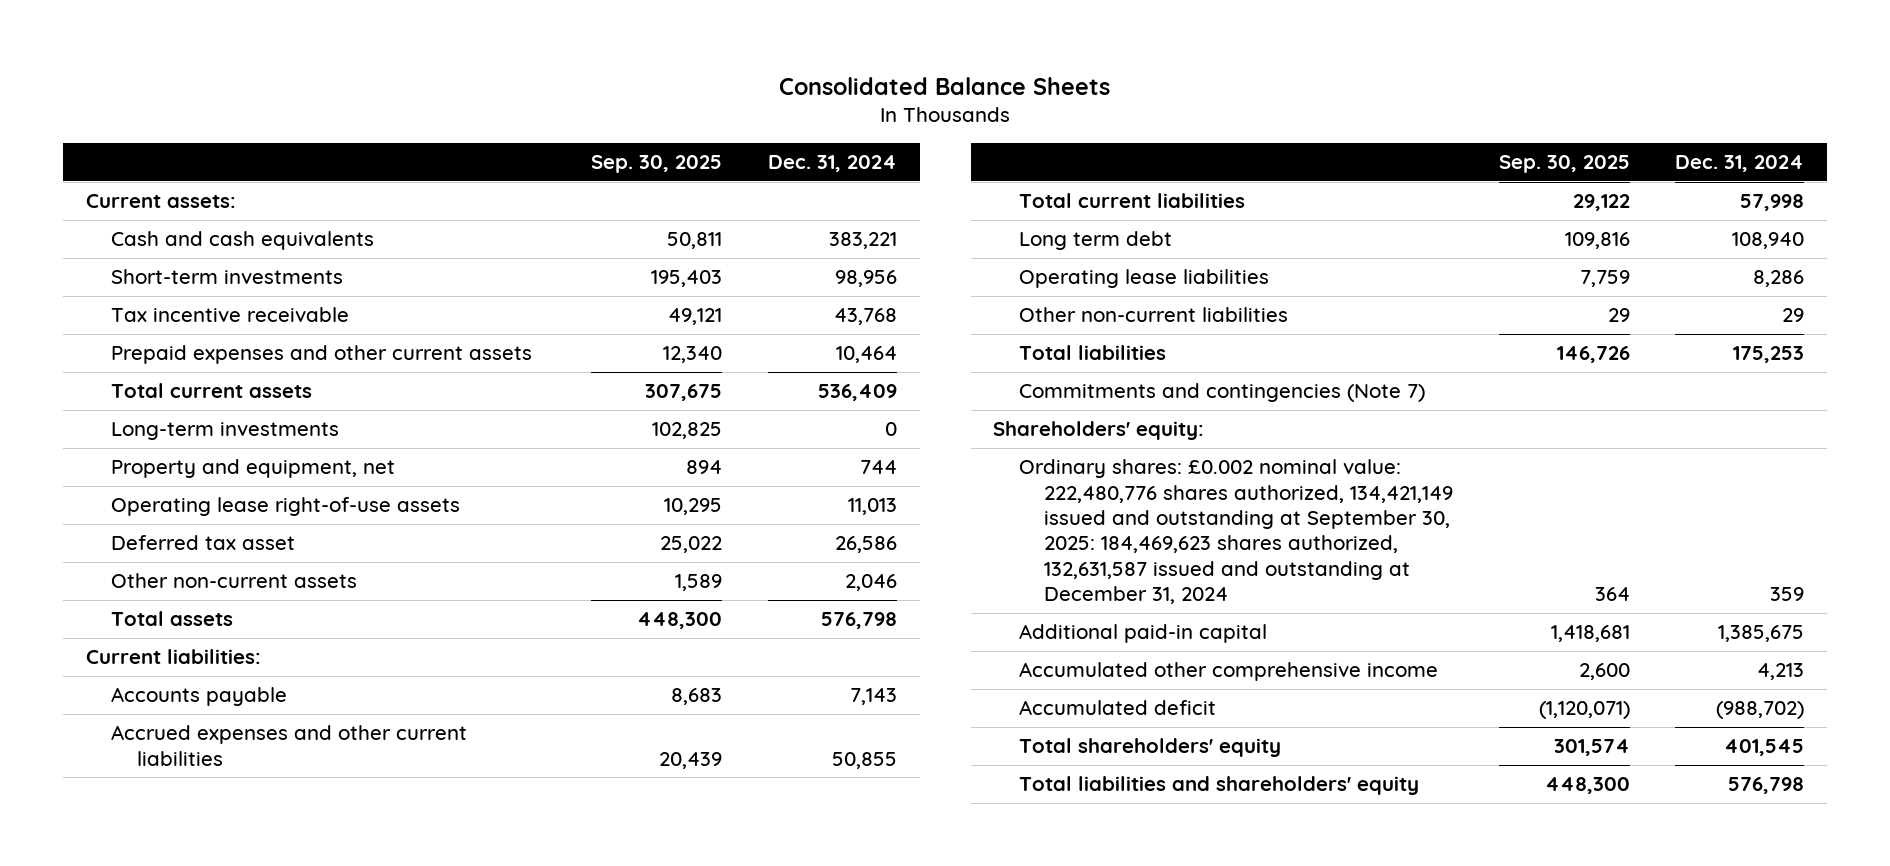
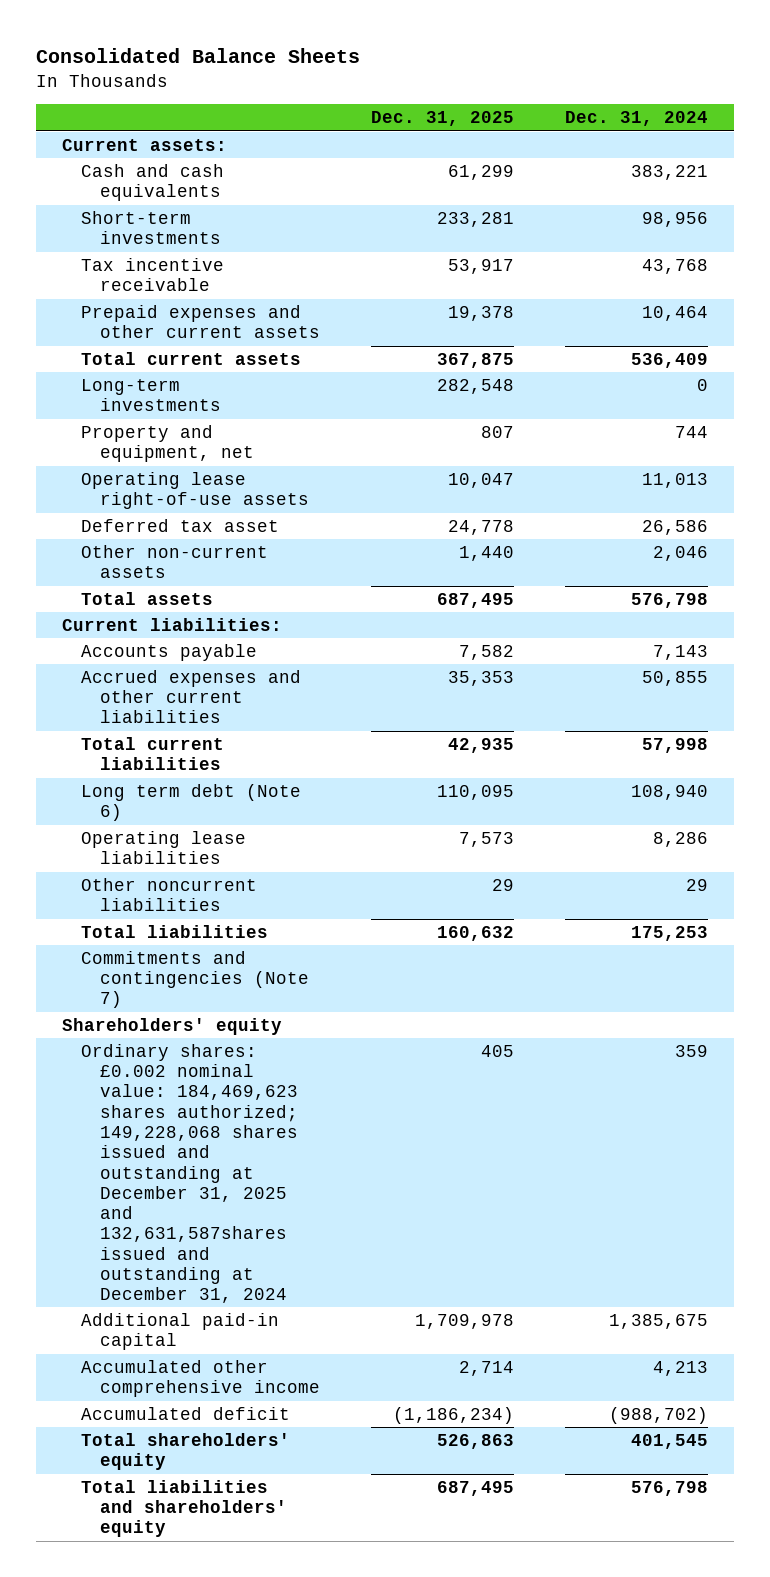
- | Sep. 30, 2025 | Dec. 31, 2024
+ | Dec. 31, 2025 | Dec. 31, 2024
- Long term debt | 109,816 | 108,940
+ Long term debt (Note 6) | 110,095 | 108,940
- Other non-current liabilities | 29 | 29
+ Other noncurrent liabilities | 29 | 29
- Shareholders' equity:
- Ordinary shares: £0.002 nominal value: 222,480,776 shares authorized, 134,421,149 issued and outstanding at September 30, 2025: 184,469,623 shares authorized, 132,631,587 issued and outstanding at December 31, 2024 | 364 | 359
+ Shareholders' equity
+ Ordinary shares: £0.002 nominal value: 184,469,623 shares authorized; 149,228,068 shares issued and outstanding at December 31, 2025 and 132,631,587shares issued and outstanding at December 31, 2024 | 405 | 359

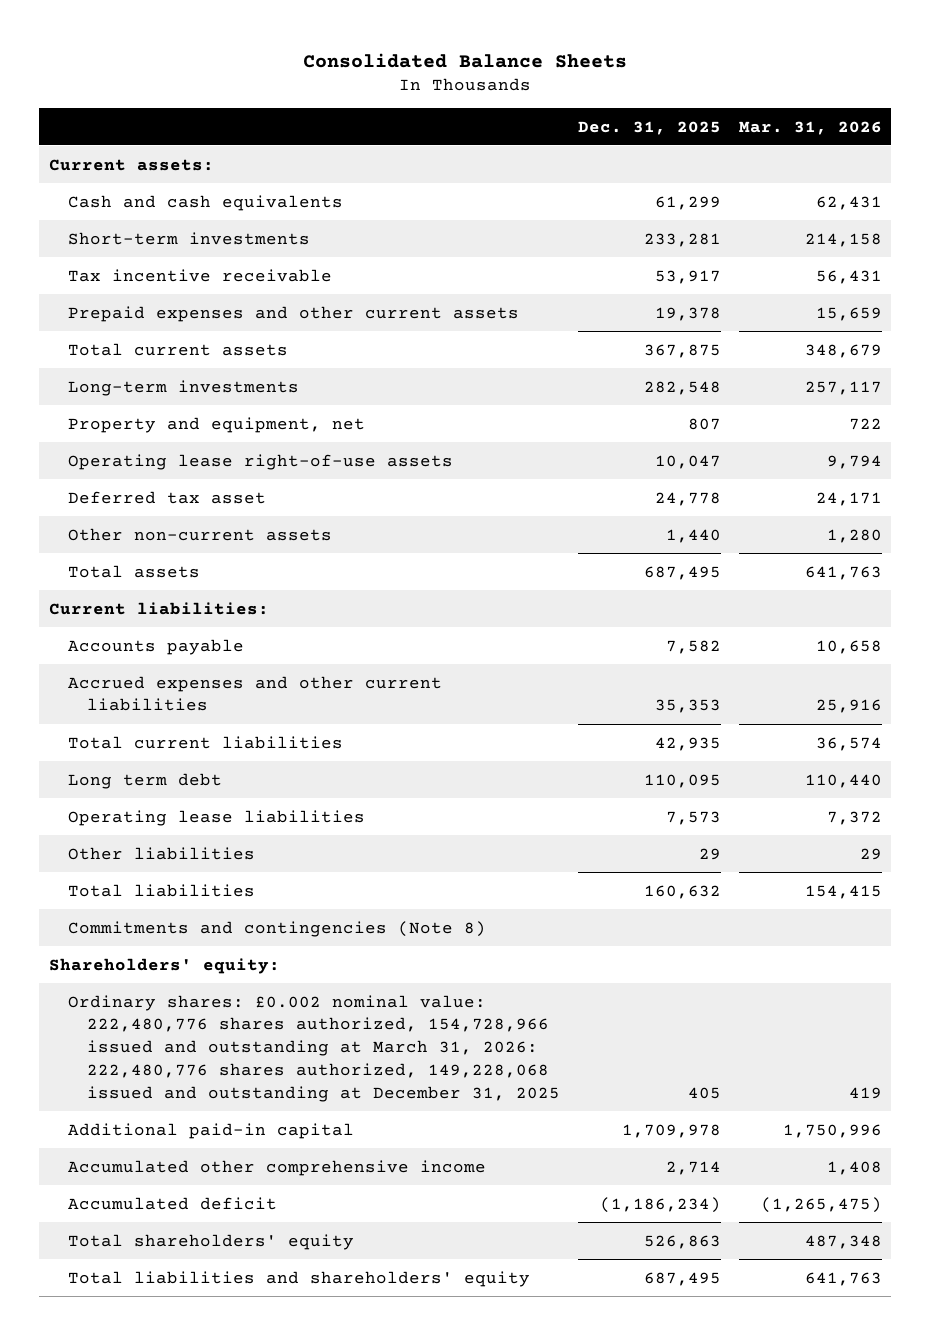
- | Dec. 31, 2025 | Dec. 31, 2024
+ | Dec. 31, 2025 | Mar. 31, 2026
- Long term debt (Note 6) | 110,095 | 108,940
+ Long term debt | 110,095 | 110,440
- Other noncurrent liabilities | 29 | 29
+ Other liabilities | 29 | 29
- Commitments and contingencies (Note 7)
- Shareholders' equity
- Ordinary shares: £0.002 nominal value: 184,469,623 shares authorized; 149,228,068 shares issued and outstanding at December 31, 2025 and 132,631,587shares issued and outstanding at December 31, 2024 | 405 | 359
+ Commitments and contingencies (Note 8)
+ Shareholders' equity:
+ Ordinary shares: £0.002 nominal value: 222,480,776 shares authorized, 154,728,966 issued and outstanding at March 31, 2026: 222,480,776 shares authorized, 149,228,068 issued and outstanding at December 31, 2025 | 405 | 419

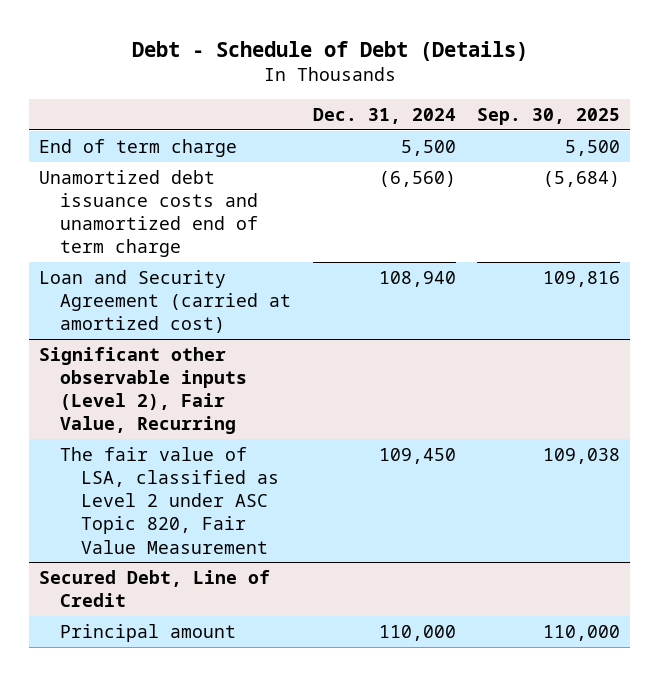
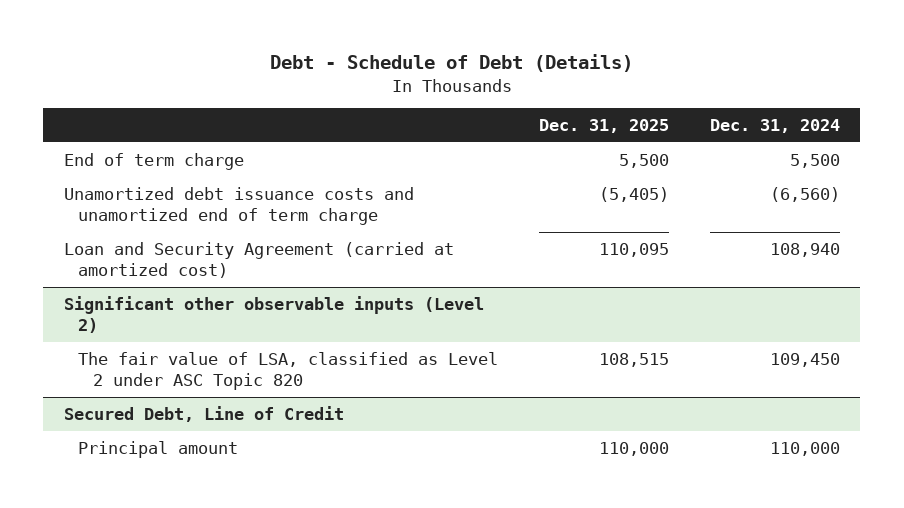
- | Dec. 31, 2024 | Sep. 30, 2025
+ | Dec. 31, 2025 | Dec. 31, 2024
- Significant other observable inputs (Level 2), Fair Value, Recurring
- The fair value of LSA, classified as Level 2 under ASC Topic 820, Fair Value Measurement | 109,450 | 109,038
+ Significant other observable inputs (Level 2)
+ The fair value of LSA, classified as Level 2 under ASC Topic 820 | 108,515 | 109,450

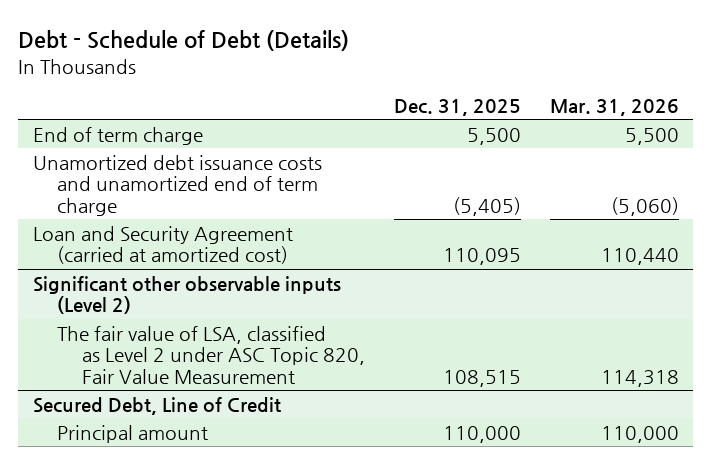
- | Dec. 31, 2025 | Dec. 31, 2024
+ | Dec. 31, 2025 | Mar. 31, 2026
@ Significant other observable inputs (Level 2)
- The fair value of LSA, classified as Level 2 under ASC Topic 820 | 108,515 | 109,450
+ The fair value of LSA, classified as Level 2 under ASC Topic 820, Fair Value Measurement | 108,515 | 114,318

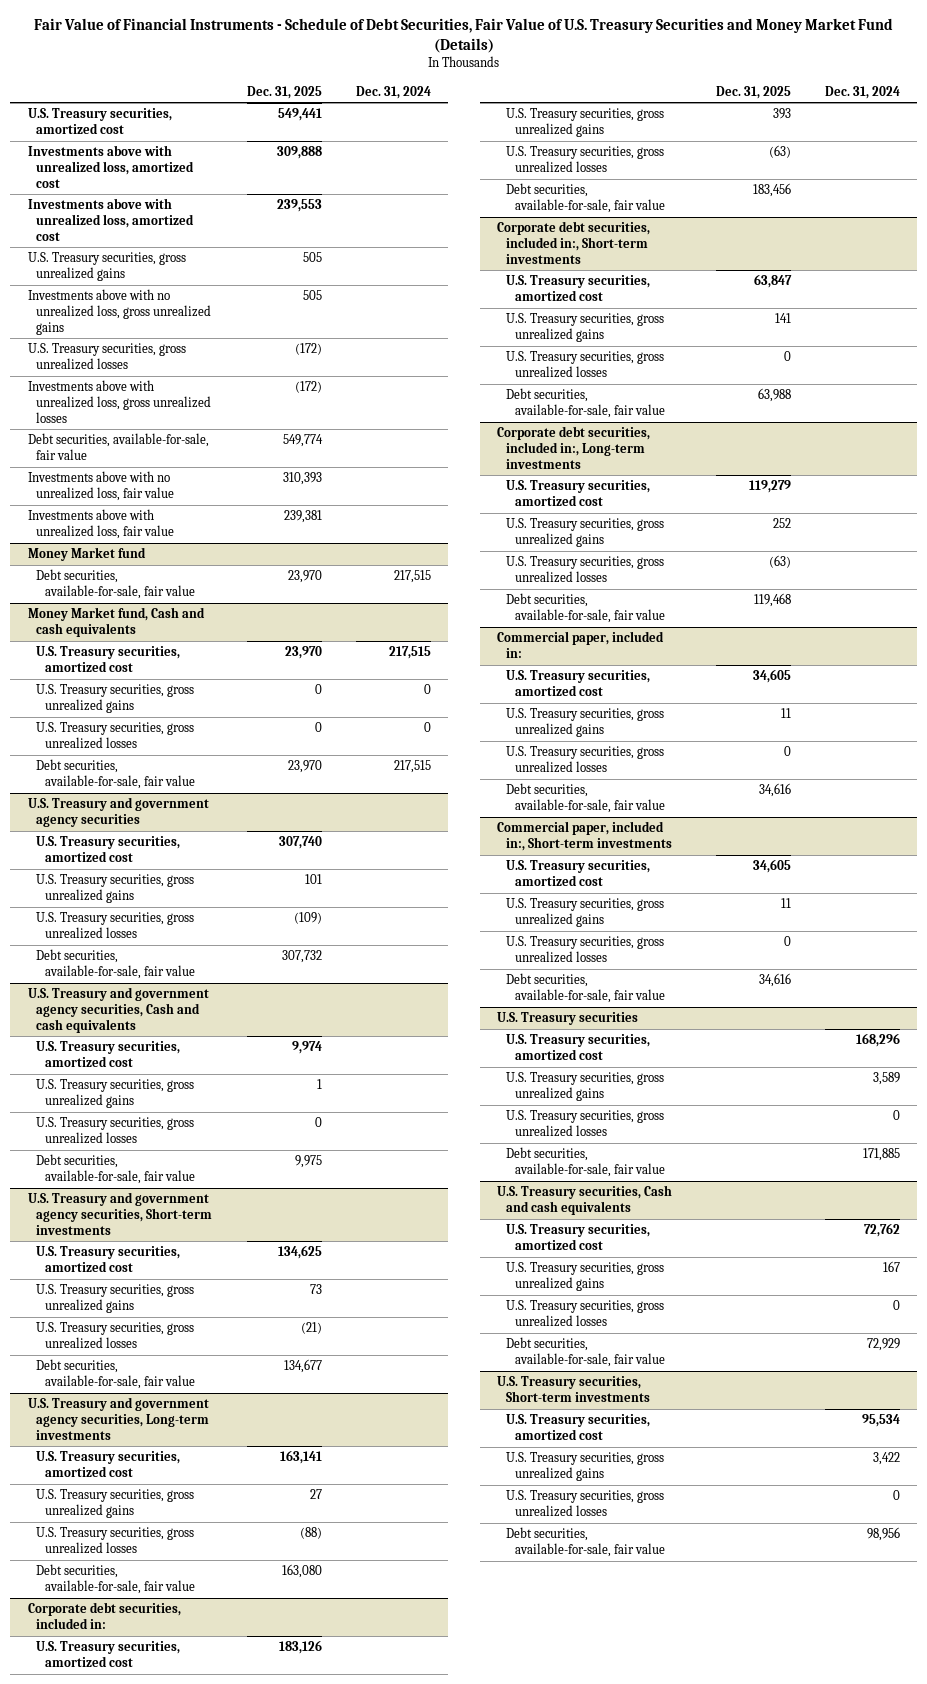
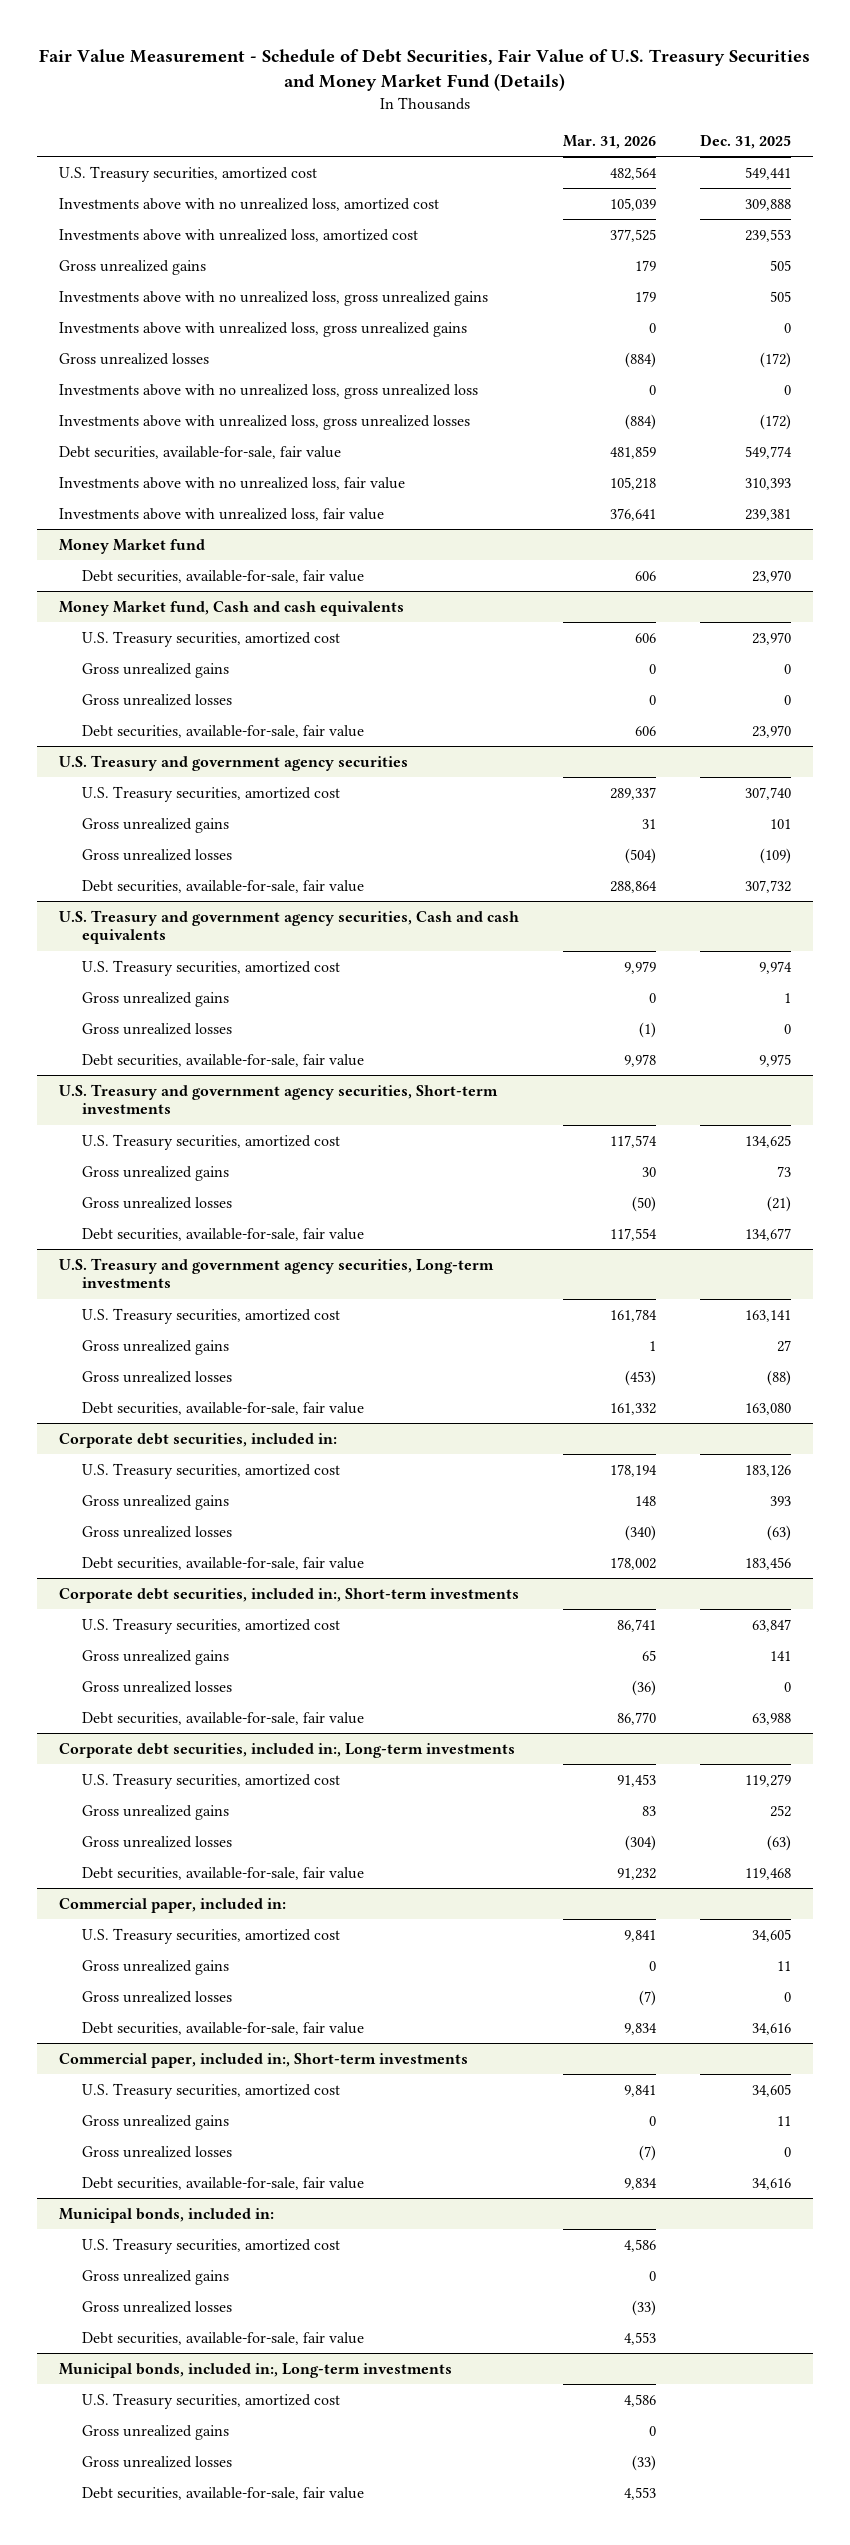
- Fair Value of Financial Instruments - Schedule of Debt Securities, Fair Value of U.S. Treasury Securities and Money Market Fund (Details)
+ Fair Value Measurement - Schedule of Debt Securities, Fair Value of U.S. Treasury Securities and Money Market Fund (Details)
- | Dec. 31, 2025 | Dec. 31, 2024
+ | Mar. 31, 2026 | Dec. 31, 2025
- Investments above with unrealized loss, amortized cost | 309,888 |
+ Investments above with no unrealized loss, amortized cost | 105,039 | 309,888
- U.S. Treasury securities, gross unrealized gains | 505 |
+ Gross unrealized gains | 179 | 505
- U.S. Treasury securities, gross unrealized losses | (172) |
+ Investments above with unrealized loss, gross unrealized gains | 0 | 0
+ Gross unrealized losses | (884) | (172)
+ Investments above with no unrealized loss, gross unrealized loss | 0 | 0
@ Money Market fund, Cash and cash equivalents
- U.S. Treasury securities, gross unrealized gains | 0 | 0
- U.S. Treasury securities, gross unrealized losses | 0 | 0
+ Gross unrealized gains | 0 | 0
+ Gross unrealized losses | 0 | 0
@ U.S. Treasury and government agency securities
- U.S. Treasury securities, gross unrealized gains | 101 |
- U.S. Treasury securities, gross unrealized losses | (109) |
+ Gross unrealized gains | 31 | 101
+ Gross unrealized losses | (504) | (109)
@ U.S. Treasury and government agency securities, Cash and cash equivalents
- U.S. Treasury securities, gross unrealized gains | 1 |
- U.S. Treasury securities, gross unrealized losses | 0 |
+ Gross unrealized gains | 0 | 1
+ Gross unrealized losses | (1) | 0
@ U.S. Treasury and government agency securities, Short-term investments
- U.S. Treasury securities, gross unrealized gains | 73 |
- U.S. Treasury securities, gross unrealized losses | (21) |
+ Gross unrealized gains | 30 | 73
+ Gross unrealized losses | (50) | (21)
@ U.S. Treasury and government agency securities, Long-term investments
- U.S. Treasury securities, gross unrealized gains | 27 |
- U.S. Treasury securities, gross unrealized losses | (88) |
+ Gross unrealized gains | 1 | 27
+ Gross unrealized losses | (453) | (88)
@ Corporate debt securities, included in:
- U.S. Treasury securities, gross unrealized gains | 393 |
- U.S. Treasury securities, gross unrealized losses | (63) |
+ Gross unrealized gains | 148 | 393
+ Gross unrealized losses | (340) | (63)
@ Corporate debt securities, included in:, Short-term investments
- U.S. Treasury securities, gross unrealized gains | 141 |
- U.S. Treasury securities, gross unrealized losses | 0 |
+ Gross unrealized gains | 65 | 141
+ Gross unrealized losses | (36) | 0
@ Corporate debt securities, included in:, Long-term investments
- U.S. Treasury securities, gross unrealized gains | 252 |
- U.S. Treasury securities, gross unrealized losses | (63) |
+ Gross unrealized gains | 83 | 252
+ Gross unrealized losses | (304) | (63)
@ Commercial paper, included in:
- U.S. Treasury securities, gross unrealized gains | 11 |
- U.S. Treasury securities, gross unrealized losses | 0 |
+ Gross unrealized gains | 0 | 11
+ Gross unrealized losses | (7) | 0
@ Commercial paper, included in:, Short-term investments
- U.S. Treasury securities, gross unrealized gains | 11 |
- U.S. Treasury securities, gross unrealized losses | 0 |
+ Gross unrealized gains | 0 | 11
+ Gross unrealized losses | (7) | 0
- U.S. Treasury securities
- U.S. Treasury securities, amortized cost | | 168,296
- U.S. Treasury securities, gross unrealized gains | | 3,589
- U.S. Treasury securities, gross unrealized losses | | 0
- Debt securities, available-for-sale, fair value | | 171,885
- U.S. Treasury securities, Cash and cash equivalents
+ Municipal bonds, included in:
- U.S. Treasury securities, gross unrealized gains | | 167
- U.S. Treasury securities, gross unrealized losses | | 0
+ Gross unrealized gains | 0 |
+ Gross unrealized losses | (33) |
- U.S. Treasury securities, Short-term investments
+ Municipal bonds, included in:, Long-term investments
- U.S. Treasury securities, gross unrealized gains | | 3,422
- U.S. Treasury securities, gross unrealized losses | | 0
+ Gross unrealized gains | 0 |
+ Gross unrealized losses | (33) |

